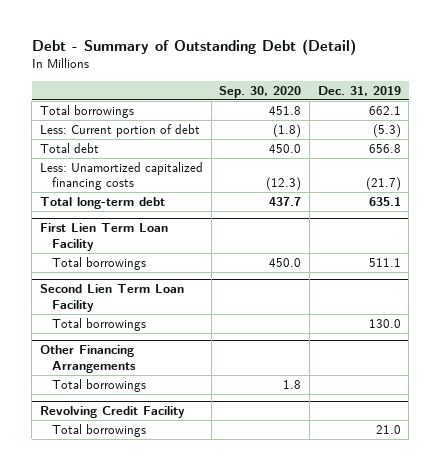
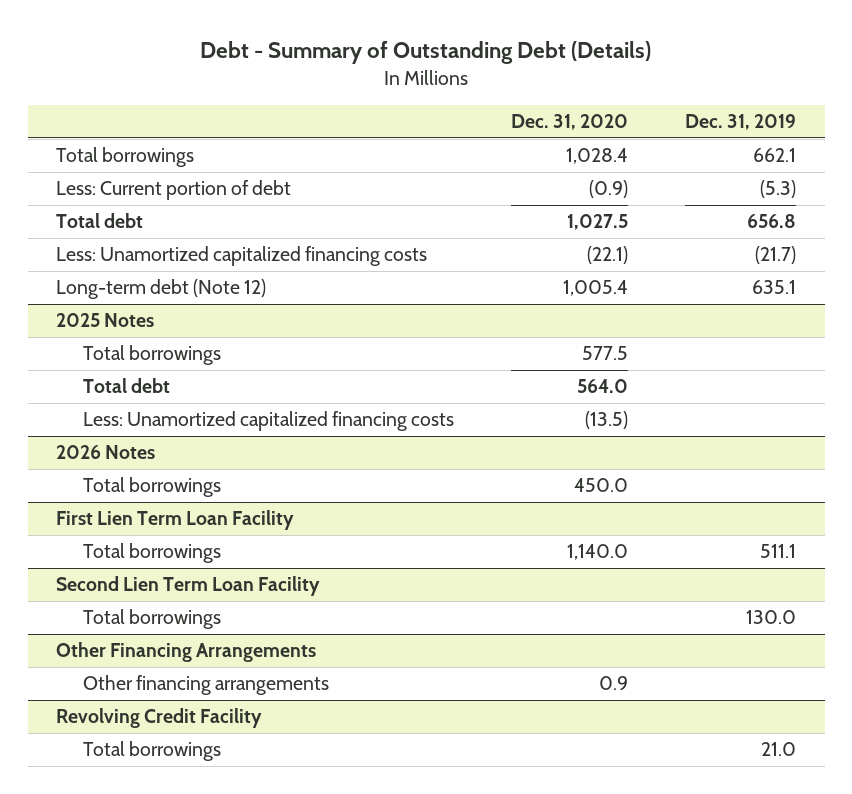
- Debt - Summary of Outstanding Debt (Detail)
+ Debt - Summary of Outstanding Debt (Details)
- | Sep. 30, 2020 | Dec. 31, 2019
+ | Dec. 31, 2020 | Dec. 31, 2019
- Total long-term debt | 437.7 | 635.1
+ Long-term debt (Note 12) | 1,005.4 | 635.1
+ 2025 Notes
+ Total borrowings | 577.5 |
+ Total debt | 564.0 |
+ Less: Unamortized capitalized financing costs | (13.5) |
+ 2026 Notes
+ Total borrowings | 450.0 |
@ Other Financing Arrangements
- Total borrowings | 1.8 |
+ Other financing arrangements | 0.9 |

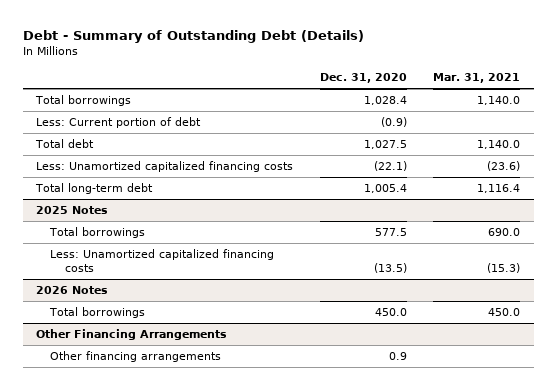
- | Dec. 31, 2020 | Dec. 31, 2019
+ | Dec. 31, 2020 | Mar. 31, 2021
- Long-term debt (Note 12) | 1,005.4 | 635.1
+ Total long-term debt | 1,005.4 | 1,116.4
@ 2025 Notes
- Total debt | 564.0 |
- First Lien Term Loan Facility
- Total borrowings | 1,140.0 | 511.1
- Second Lien Term Loan Facility
- Total borrowings | | 130.0
- Revolving Credit Facility
- Total borrowings | | 21.0

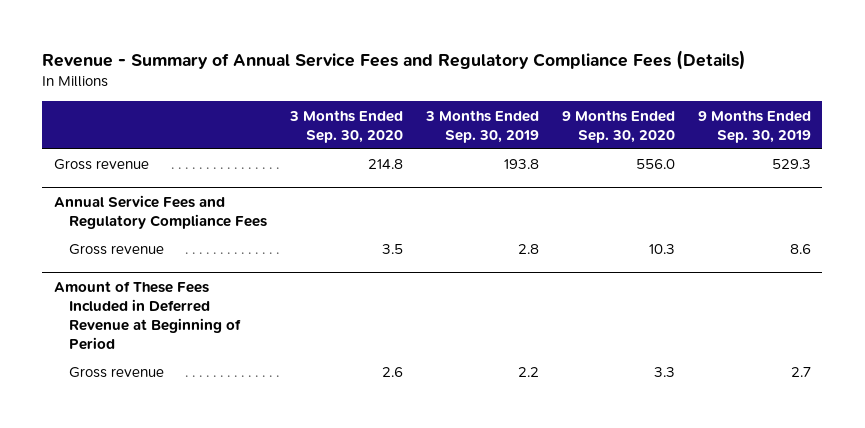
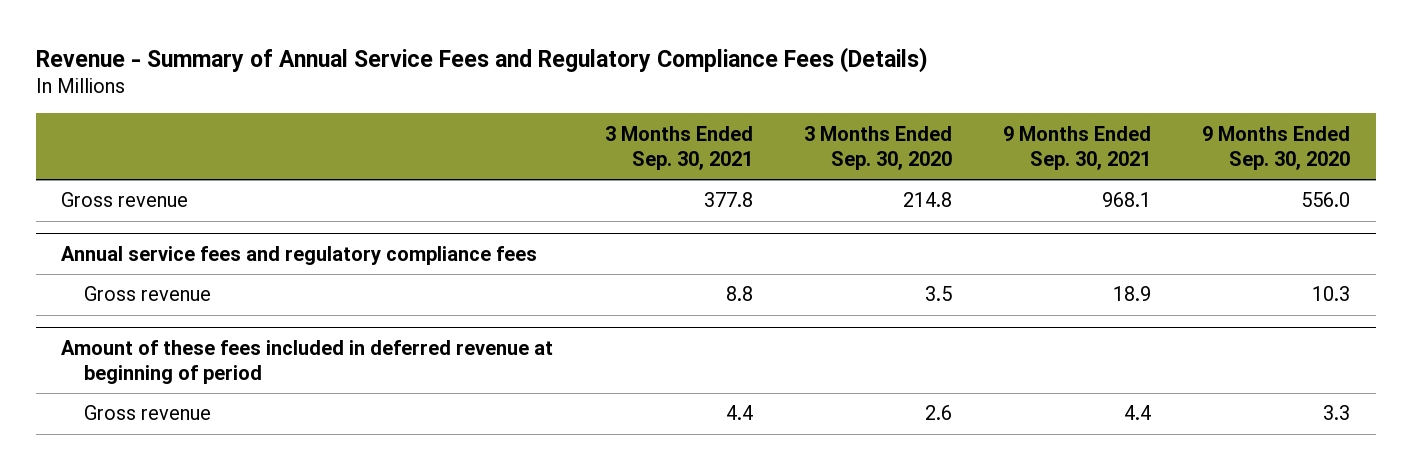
- | 3 Months Ended Sep. 30, 2020 | 3 Months Ended Sep. 30, 2019 | 9 Months Ended Sep. 30, 2020 | 9 Months Ended Sep. 30, 2019
+ | 3 Months Ended Sep. 30, 2021 | 3 Months Ended Sep. 30, 2020 | 9 Months Ended Sep. 30, 2021 | 9 Months Ended Sep. 30, 2020
- Annual Service Fees and Regulatory Compliance Fees
+ Annual service fees and regulatory compliance fees
- Amount of These Fees Included in Deferred Revenue at Beginning of Period
+ Amount of these fees included in deferred revenue at beginning of period

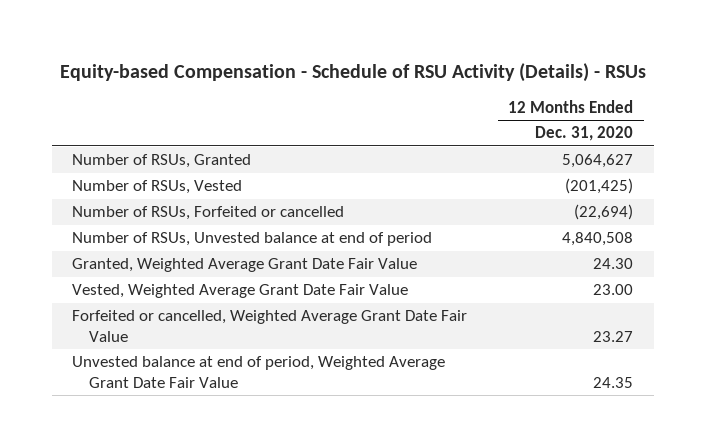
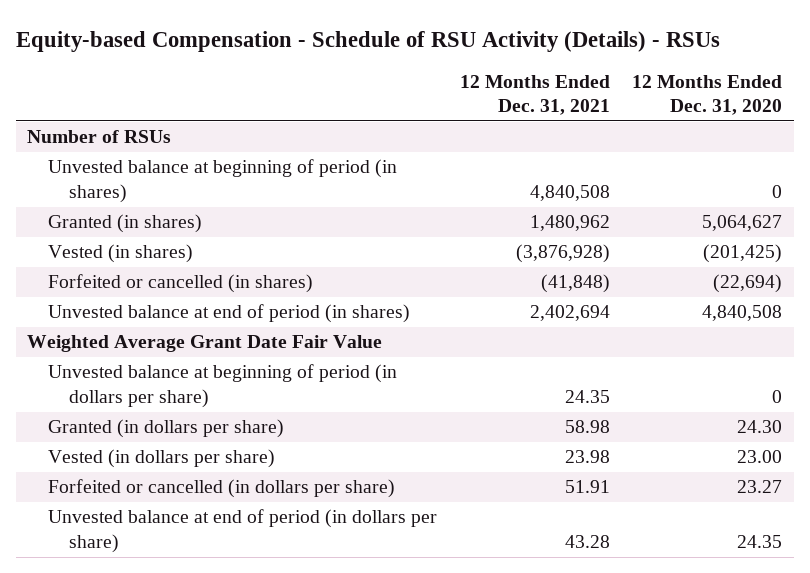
- | 12 Months Ended Dec. 31, 2020
+ | 12 Months Ended Dec. 31, 2021 | 12 Months Ended Dec. 31, 2020
- Number of RSUs, Granted | 5,064,627
- Number of RSUs, Vested | (201,425)
- Number of RSUs, Forfeited or cancelled | (22,694)
- Number of RSUs, Unvested balance at end of period | 4,840,508
- Granted, Weighted Average Grant Date Fair Value | 24.30
- Vested, Weighted Average Grant Date Fair Value | 23.00
- Forfeited or cancelled, Weighted Average Grant Date Fair Value | 23.27
- Unvested balance at end of period, Weighted Average Grant Date Fair Value | 24.35
+ Number of RSUs
+ Unvested balance at beginning of period (in shares) | 4,840,508 | 0
+ Granted (in shares) | 1,480,962 | 5,064,627
+ Vested (in shares) | (3,876,928) | (201,425)
+ Forfeited or cancelled (in shares) | (41,848) | (22,694)
+ Unvested balance at end of period (in shares) | 2,402,694 | 4,840,508
+ Weighted Average Grant Date Fair Value
+ Unvested balance at beginning of period (in dollars per share) | 24.35 | 0
+ Granted (in dollars per share) | 58.98 | 24.30
+ Vested (in dollars per share) | 23.98 | 23.00
+ Forfeited or cancelled (in dollars per share) | 51.91 | 23.27
+ Unvested balance at end of period (in dollars per share) | 43.28 | 24.35

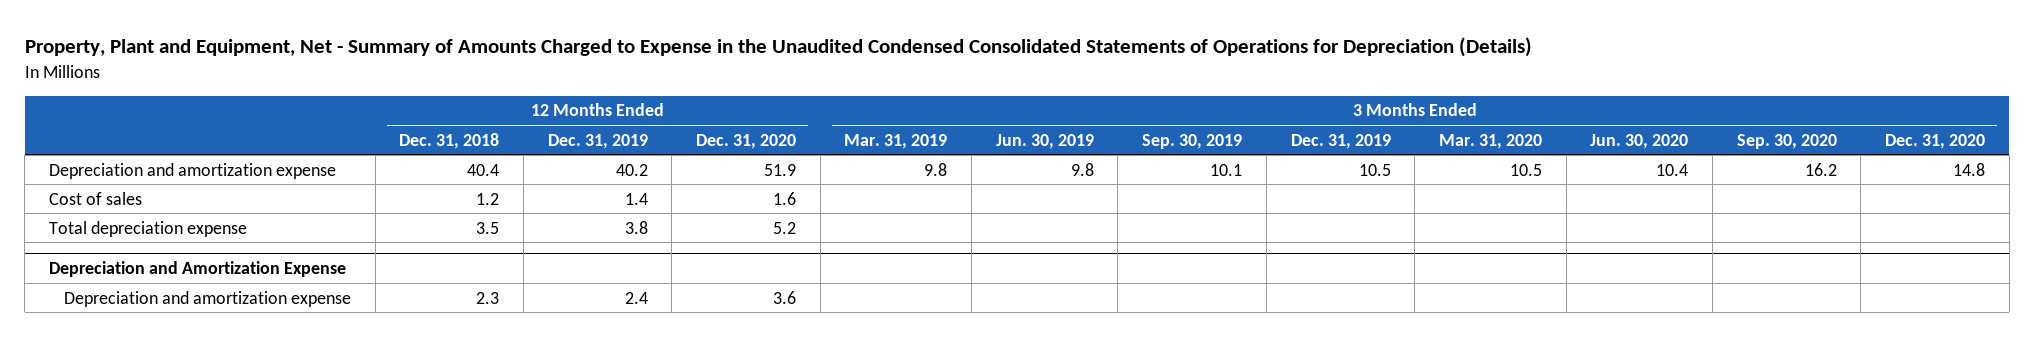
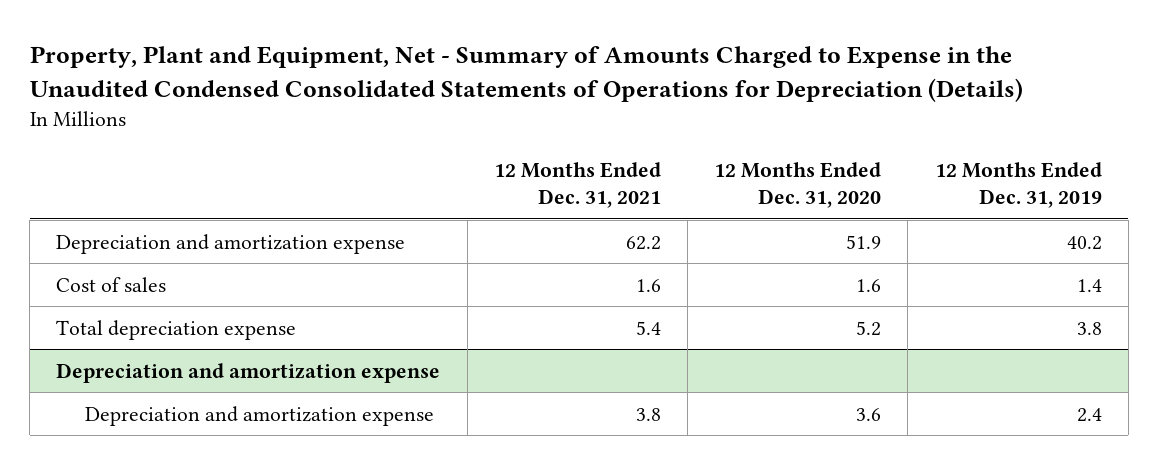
- | 12 Months Ended Dec. 31, 2018 | 12 Months Ended Dec. 31, 2019 | 12 Months Ended Dec. 31, 2020 | 3 Months Ended Mar. 31, 2019 | 3 Months Ended Jun. 30, 2019 | 3 Months Ended Sep. 30, 2019 | 3 Months Ended Dec. 31, 2019 | 3 Months Ended Mar. 31, 2020 | 3 Months Ended Jun. 30, 2020 | 3 Months Ended Sep. 30, 2020 | 3 Months Ended Dec. 31, 2020
+ | 12 Months Ended Dec. 31, 2021 | 12 Months Ended Dec. 31, 2020 | 12 Months Ended Dec. 31, 2019
- Depreciation and Amortization Expense
+ Depreciation and amortization expense

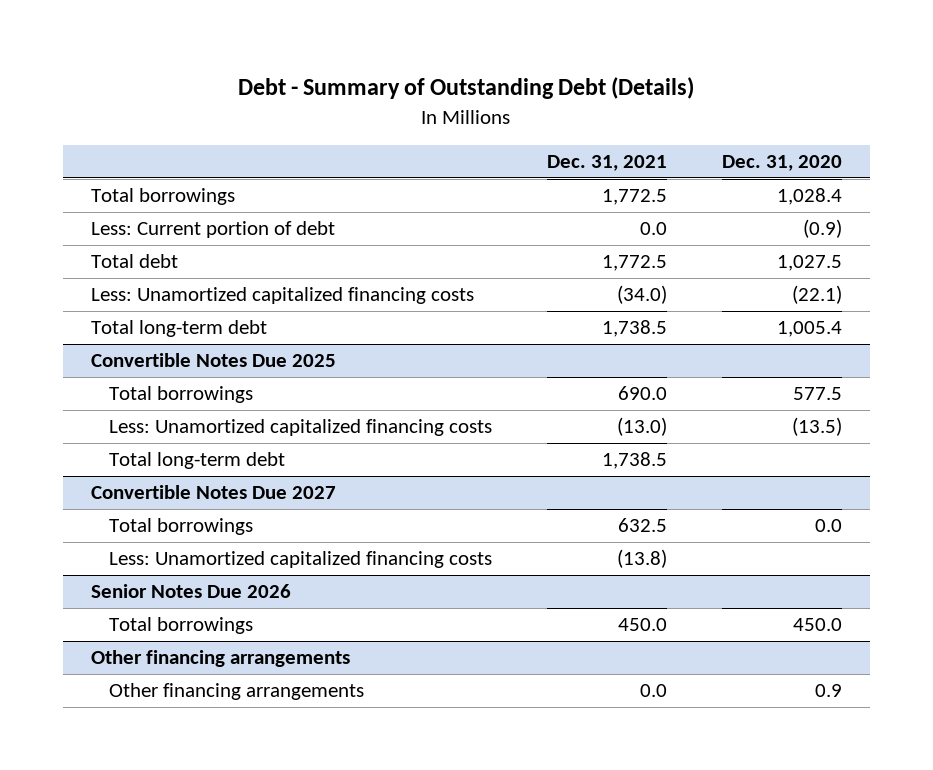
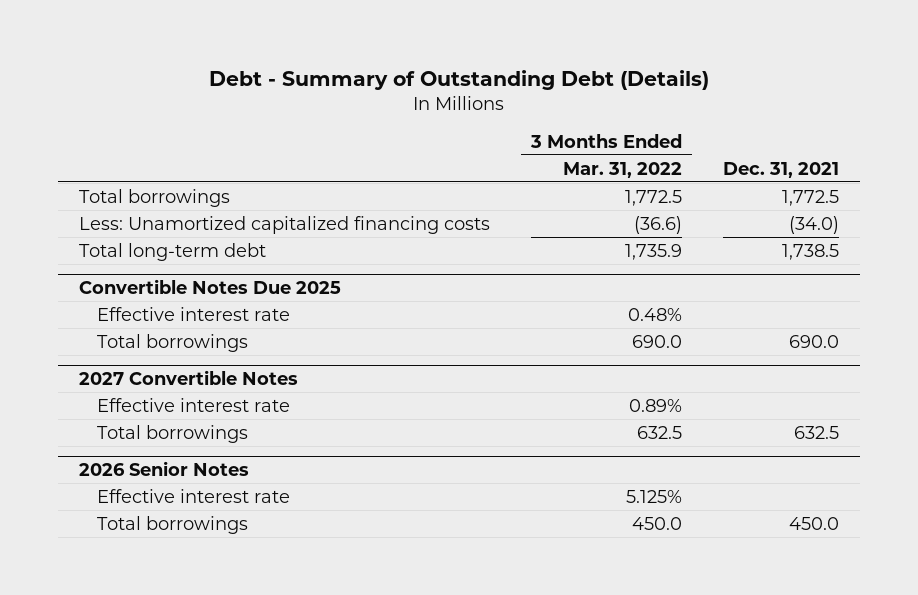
- | Dec. 31, 2021 | Dec. 31, 2020
+ | 3 Months Ended Mar. 31, 2022 | Dec. 31, 2021
- Less: Current portion of debt | 0.0 | (0.9)
- Total debt | 1,772.5 | 1,027.5
@ Convertible Notes Due 2025
+ Effective interest rate | 0.48% |
- Less: Unamortized capitalized financing costs | (13.0) | (13.5)
- Total long-term debt | 1,738.5 |
- Convertible Notes Due 2027
+ 2027 Convertible Notes
+ Effective interest rate | 0.89% |
- Less: Unamortized capitalized financing costs | (13.8) |
- Senior Notes Due 2026
+ 2026 Senior Notes
+ Effective interest rate | 5.125% |
- Other financing arrangements
- Other financing arrangements | 0.0 | 0.9

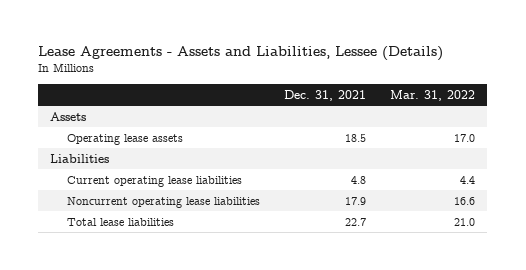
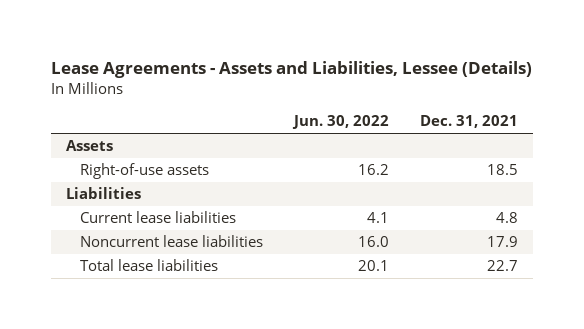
- | Dec. 31, 2021 | Mar. 31, 2022
+ | Jun. 30, 2022 | Dec. 31, 2021
- Operating lease assets | 18.5 | 17.0
+ Right-of-use assets | 16.2 | 18.5
- Current operating lease liabilities | 4.8 | 4.4
- Noncurrent operating lease liabilities | 17.9 | 16.6
+ Current lease liabilities | 4.1 | 4.8
+ Noncurrent lease liabilities | 16.0 | 17.9

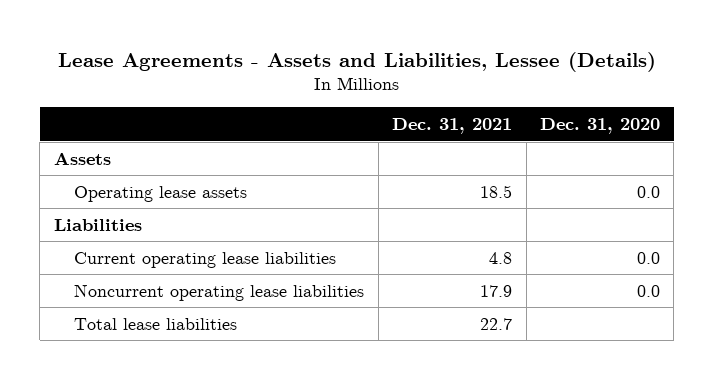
- | Jun. 30, 2022 | Dec. 31, 2021
+ | Dec. 31, 2021 | Dec. 31, 2020
- Right-of-use assets | 16.2 | 18.5
+ Operating lease assets | 18.5 | 0.0
- Current lease liabilities | 4.1 | 4.8
- Noncurrent lease liabilities | 16.0 | 17.9
+ Current operating lease liabilities | 4.8 | 0.0
+ Noncurrent operating lease liabilities | 17.9 | 0.0

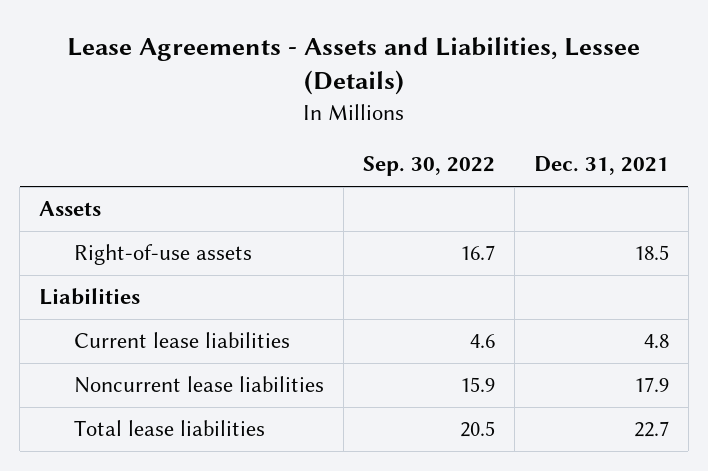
- | Dec. 31, 2021 | Dec. 31, 2020
+ | Sep. 30, 2022 | Dec. 31, 2021
- Operating lease assets | 18.5 | 0.0
+ Right-of-use assets | 16.7 | 18.5
- Current operating lease liabilities | 4.8 | 0.0
- Noncurrent operating lease liabilities | 17.9 | 0.0
+ Current lease liabilities | 4.6 | 4.8
+ Noncurrent lease liabilities | 15.9 | 17.9

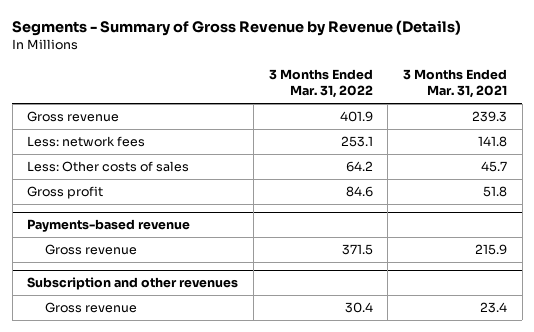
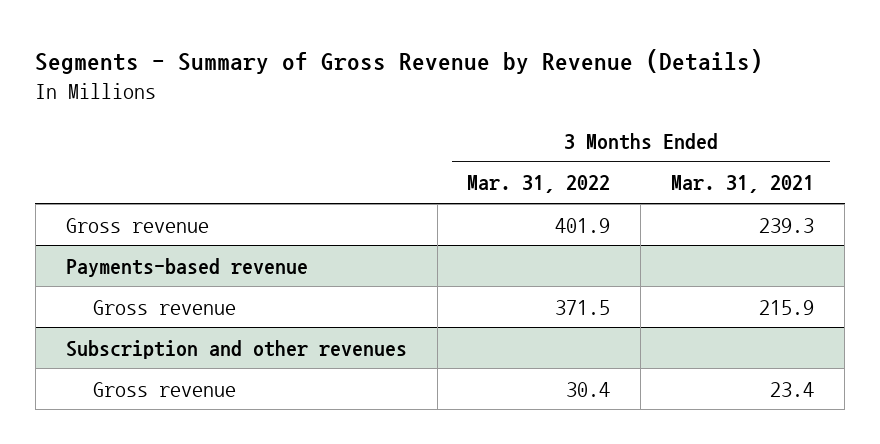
- Less: network fees | 253.1 | 141.8
- Less: Other costs of sales | 64.2 | 45.7
- Gross profit | 84.6 | 51.8

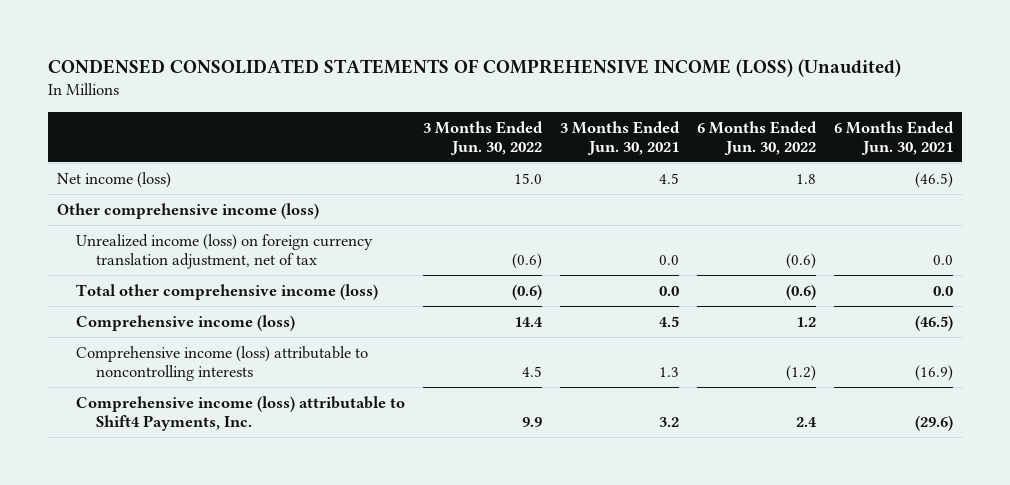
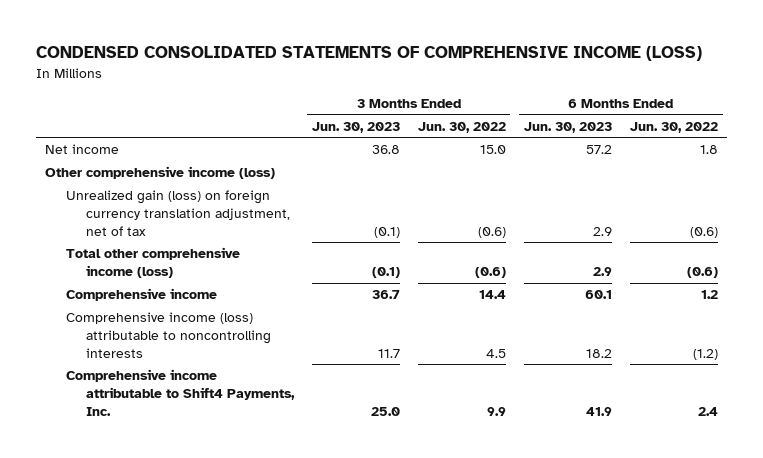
- CONDENSED CONSOLIDATED STATEMENTS OF COMPREHENSIVE INCOME (LOSS) (Unaudited)
+ CONDENSED CONSOLIDATED STATEMENTS OF COMPREHENSIVE INCOME (LOSS)
- | 3 Months Ended Jun. 30, 2022 | 3 Months Ended Jun. 30, 2021 | 6 Months Ended Jun. 30, 2022 | 6 Months Ended Jun. 30, 2021
+ | 3 Months Ended Jun. 30, 2023 | 3 Months Ended Jun. 30, 2022 | 6 Months Ended Jun. 30, 2023 | 6 Months Ended Jun. 30, 2022
- Net income (loss) | 15.0 | 4.5 | 1.8 | (46.5)
+ Net income | 36.8 | 15.0 | 57.2 | 1.8
- Unrealized income (loss) on foreign currency translation adjustment, net of tax | (0.6) | 0.0 | (0.6) | 0.0
+ Unrealized gain (loss) on foreign currency translation adjustment, net of tax | (0.1) | (0.6) | 2.9 | (0.6)
- Comprehensive income (loss) | 14.4 | 4.5 | 1.2 | (46.5)
+ Comprehensive income | 36.7 | 14.4 | 60.1 | 1.2
- Comprehensive income (loss) attributable to Shift4 Payments, Inc. | 9.9 | 3.2 | 2.4 | (29.6)
+ Comprehensive income attributable to Shift4 Payments, Inc. | 25.0 | 9.9 | 41.9 | 2.4

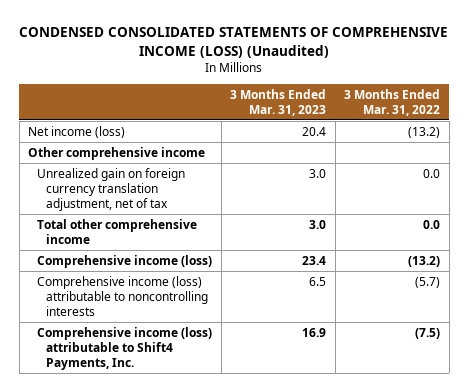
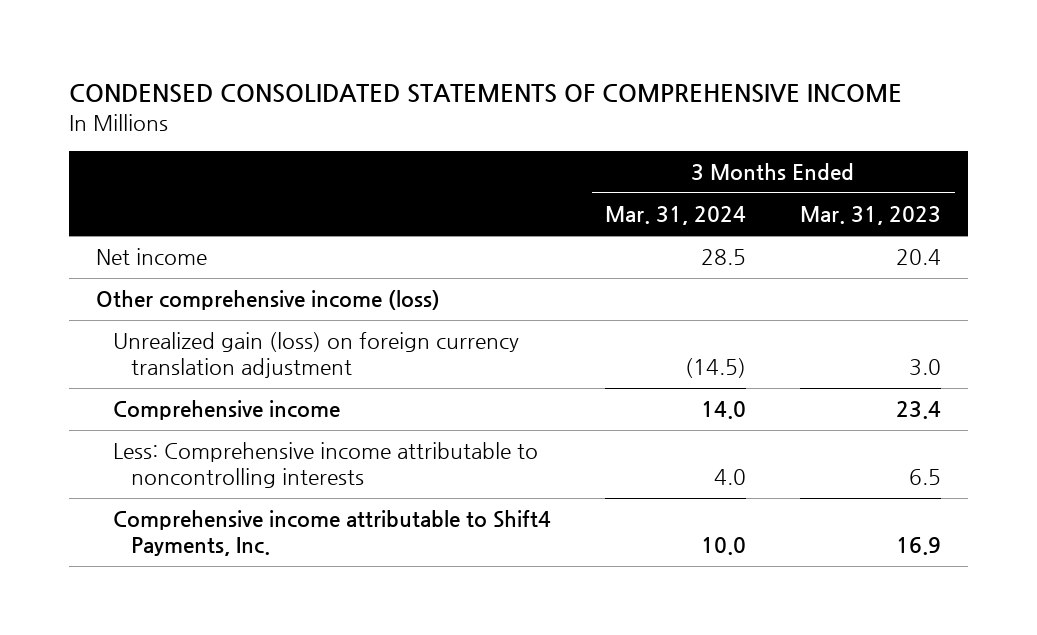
- CONDENSED CONSOLIDATED STATEMENTS OF COMPREHENSIVE INCOME (LOSS) (Unaudited)
+ CONDENSED CONSOLIDATED STATEMENTS OF COMPREHENSIVE INCOME
- | 3 Months Ended Mar. 31, 2023 | 3 Months Ended Mar. 31, 2022
+ | 3 Months Ended Mar. 31, 2024 | 3 Months Ended Mar. 31, 2023
- Net income (loss) | 20.4 | (13.2)
- Other comprehensive income
- Unrealized gain on foreign currency translation adjustment, net of tax | 3.0 | 0.0
- Total other comprehensive income | 3.0 | 0.0
- Comprehensive income (loss) | 23.4 | (13.2)
- Comprehensive income (loss) attributable to noncontrolling interests | 6.5 | (5.7)
- Comprehensive income (loss) attributable to Shift4 Payments, Inc. | 16.9 | (7.5)
+ Net income | 28.5 | 20.4
+ Other comprehensive income (loss)
+ Unrealized gain (loss) on foreign currency translation adjustment | (14.5) | 3.0
+ Comprehensive income | 14.0 | 23.4
+ Less: Comprehensive income attributable to noncontrolling interests | 4.0 | 6.5
+ Comprehensive income attributable to Shift4 Payments, Inc. | 10.0 | 16.9

